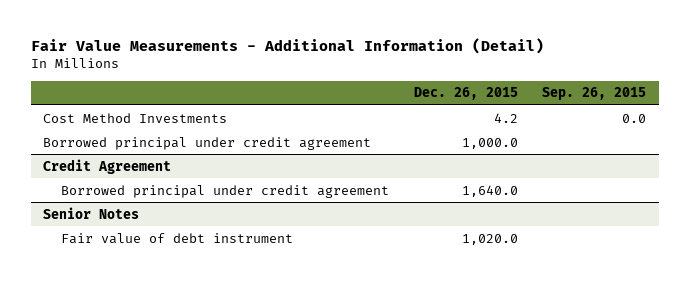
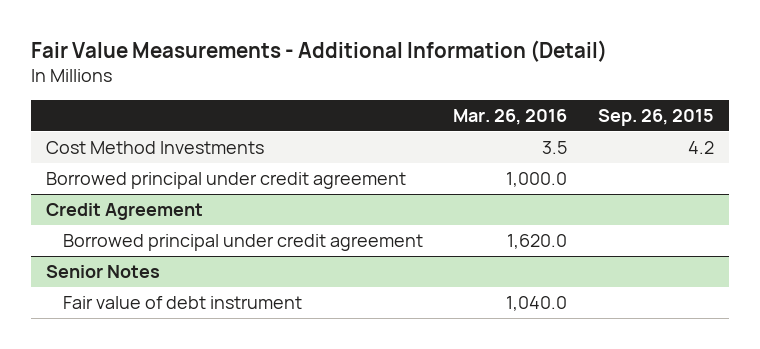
- | Dec. 26, 2015 | Sep. 26, 2015
+ | Mar. 26, 2016 | Sep. 26, 2015
- Cost Method Investments | 4.2 | 0.0
+ Cost Method Investments | 3.5 | 4.2

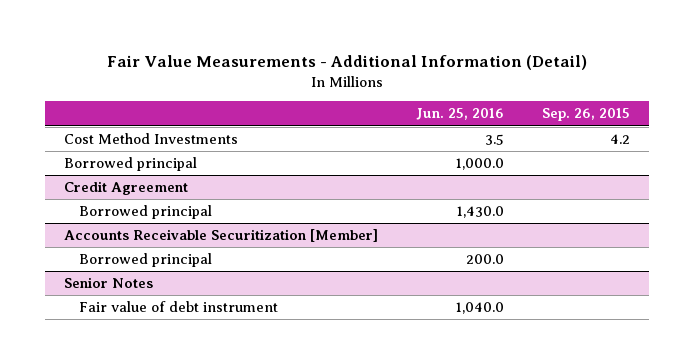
- | Mar. 26, 2016 | Sep. 26, 2015
+ | Jun. 25, 2016 | Sep. 26, 2015
- Borrowed principal under credit agreement | 1,000.0 |
+ Borrowed principal | 1,000.0 |
@ Credit Agreement
- Borrowed principal under credit agreement | 1,620.0 |
+ Borrowed principal | 1,430.0 |
+ Accounts Receivable Securitization [Member]
+ Borrowed principal | 200.0 |

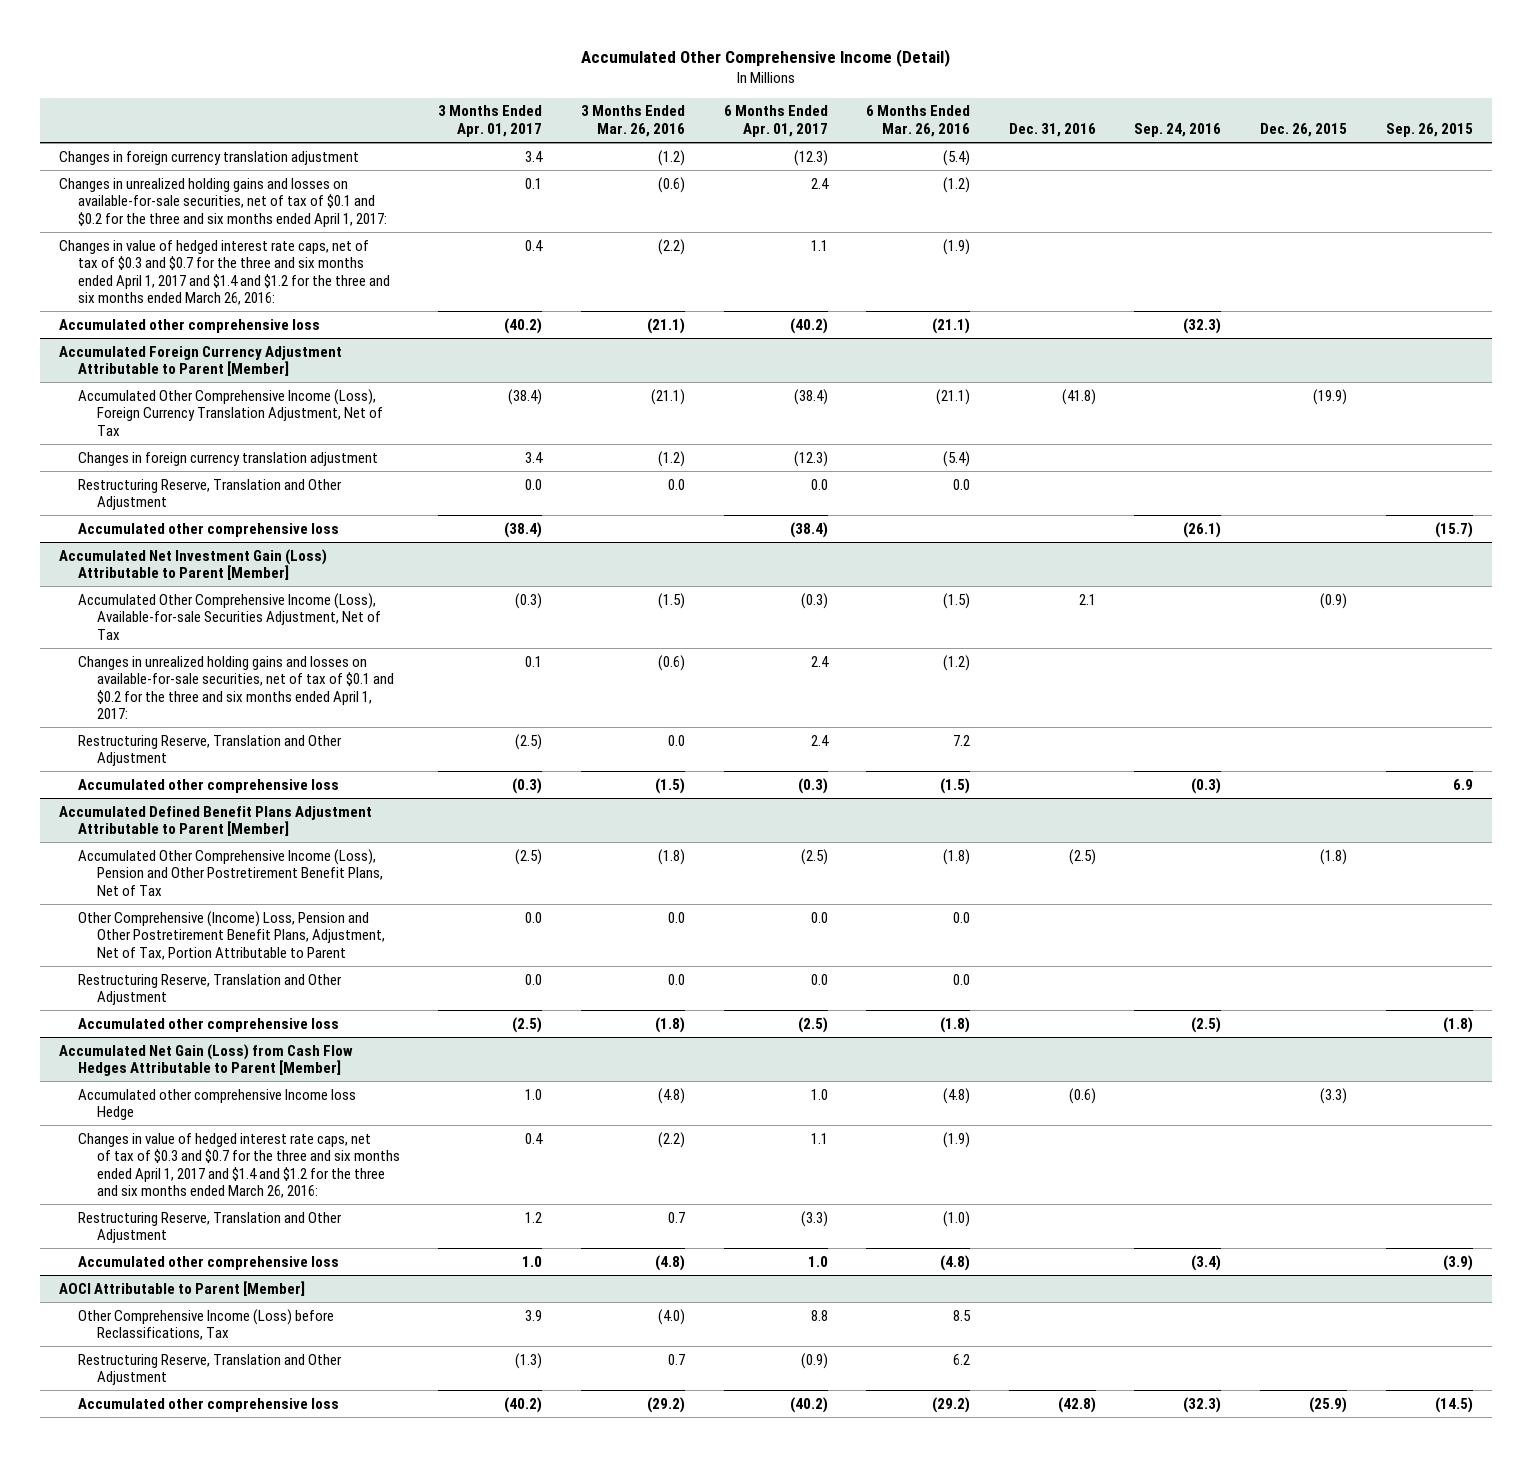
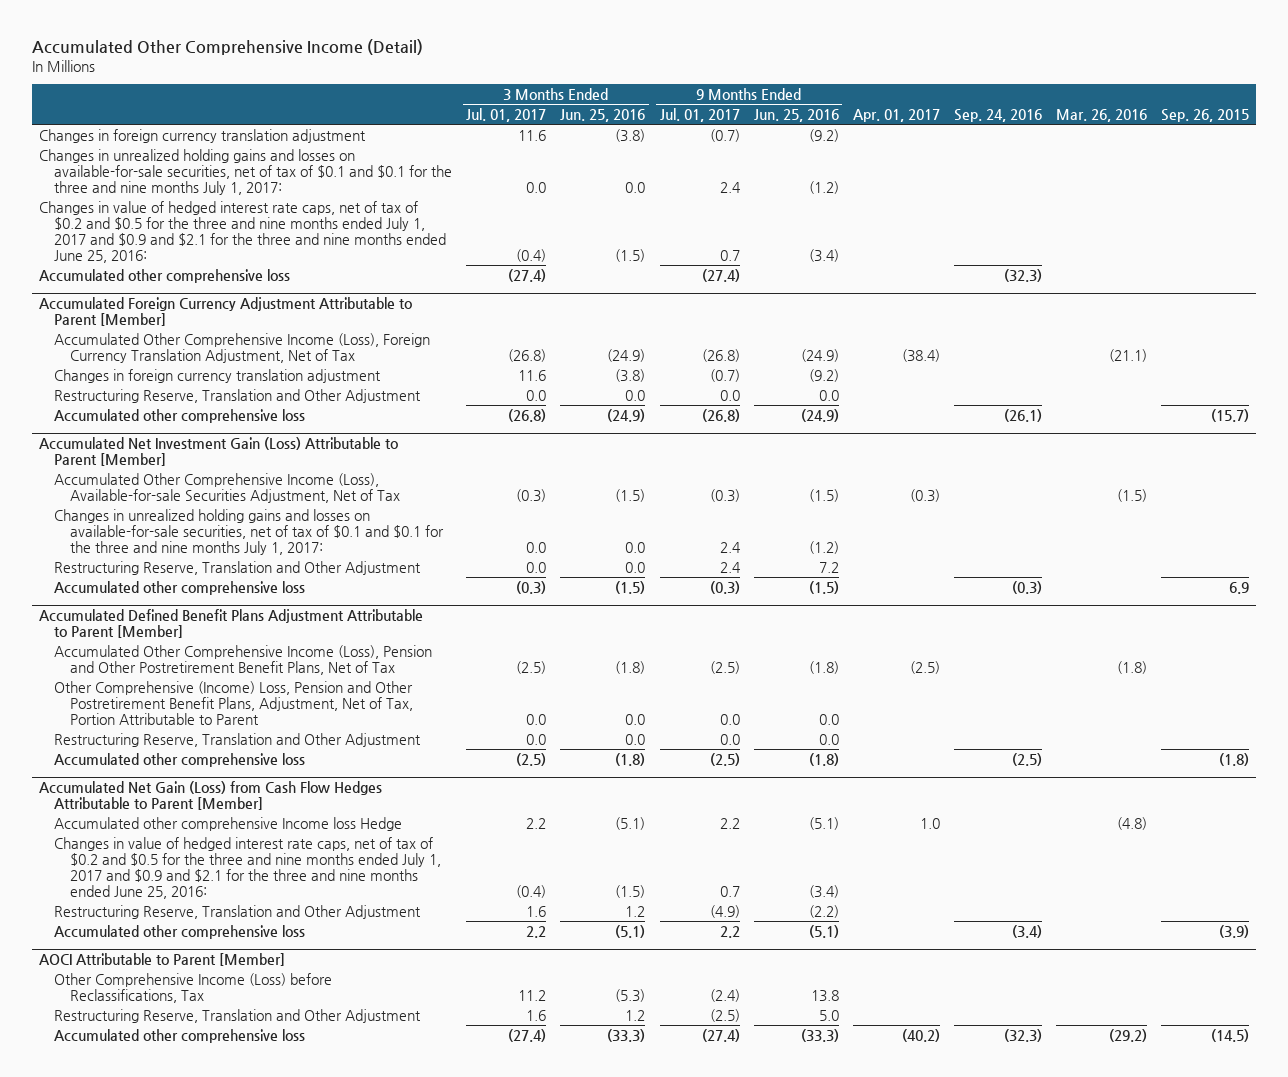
- | 3 Months Ended Apr. 01, 2017 | 3 Months Ended Mar. 26, 2016 | 6 Months Ended Apr. 01, 2017 | 6 Months Ended Mar. 26, 2016 | Dec. 31, 2016 | Sep. 24, 2016 | Dec. 26, 2015 | Sep. 26, 2015
+ | 3 Months Ended Jul. 01, 2017 | 3 Months Ended Jun. 25, 2016 | 9 Months Ended Jul. 01, 2017 | 9 Months Ended Jun. 25, 2016 | Apr. 01, 2017 | Sep. 24, 2016 | Mar. 26, 2016 | Sep. 26, 2015
- Changes in unrealized holding gains and losses on available-for-sale securities, net of tax of $0.1 and $0.2 for the three and six months ended April 1, 2017: | 0.1 | (0.6) | 2.4 | (1.2) | | | |
- Changes in value of hedged interest rate caps, net of tax of $0.3 and $0.7 for the three and six months ended April 1, 2017 and $1.4 and $1.2 for the three and six months ended March 26, 2016: | 0.4 | (2.2) | 1.1 | (1.9) | | | |
+ Changes in unrealized holding gains and losses on available-for-sale securities, net of tax of $0.1 and $0.1 for the three and nine months July 1, 2017: | 0.0 | 0.0 | 2.4 | (1.2) | | | |
+ Changes in value of hedged interest rate caps, net of tax of $0.2 and $0.5 for the three and nine months ended July 1, 2017 and $0.9 and $2.1 for the three and nine months ended June 25, 2016: | (0.4) | (1.5) | 0.7 | (3.4) | | | |
@ Accumulated Net Investment Gain (Loss) Attributable to Parent [Member]
- Changes in unrealized holding gains and losses on available-for-sale securities, net of tax of $0.1 and $0.2 for the three and six months ended April 1, 2017: | 0.1 | (0.6) | 2.4 | (1.2) | | | |
+ Changes in unrealized holding gains and losses on available-for-sale securities, net of tax of $0.1 and $0.1 for the three and nine months July 1, 2017: | 0.0 | 0.0 | 2.4 | (1.2) | | | |
@ Accumulated Net Gain (Loss) from Cash Flow Hedges Attributable to Parent [Member]
- Changes in value of hedged interest rate caps, net of tax of $0.3 and $0.7 for the three and six months ended April 1, 2017 and $1.4 and $1.2 for the three and six months ended March 26, 2016: | 0.4 | (2.2) | 1.1 | (1.9) | | | |
+ Changes in value of hedged interest rate caps, net of tax of $0.2 and $0.5 for the three and nine months ended July 1, 2017 and $0.9 and $2.1 for the three and nine months ended June 25, 2016: | (0.4) | (1.5) | 0.7 | (3.4) | | | |

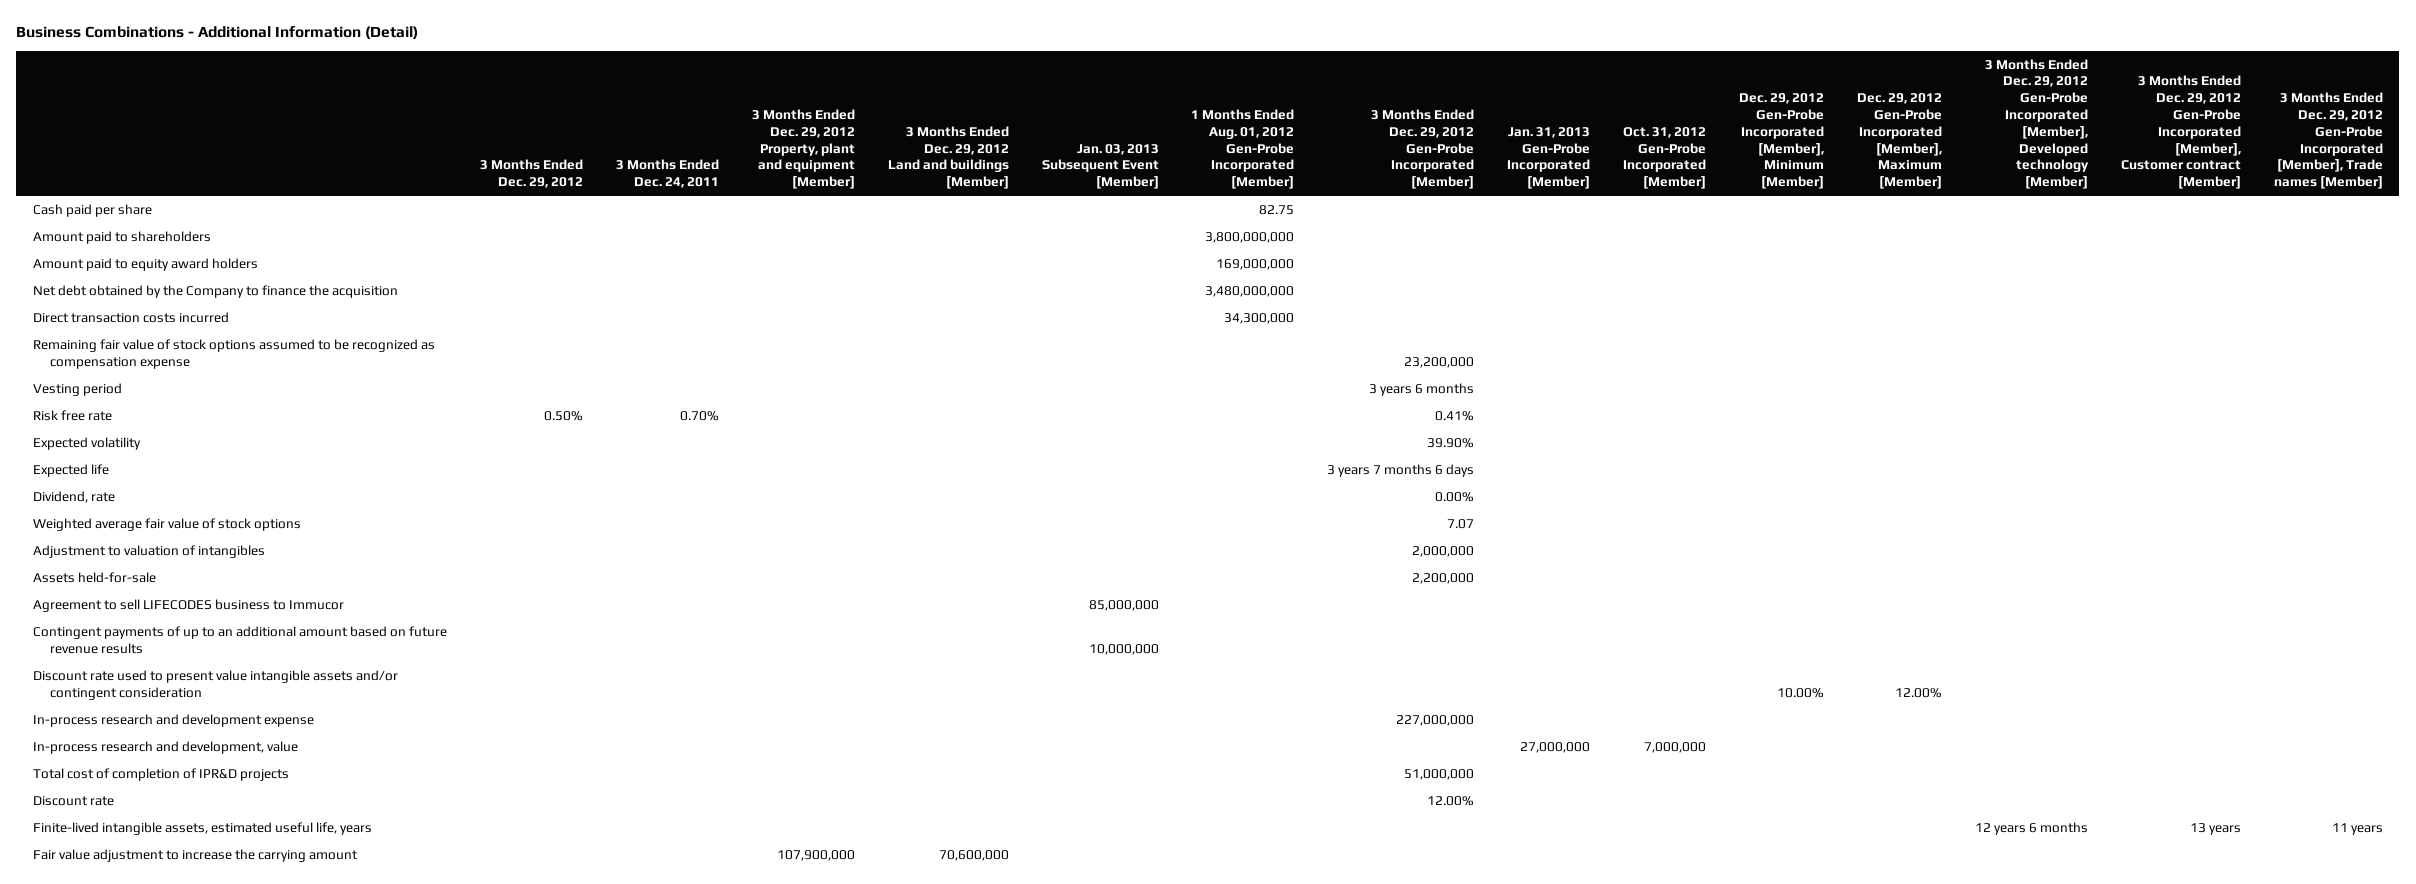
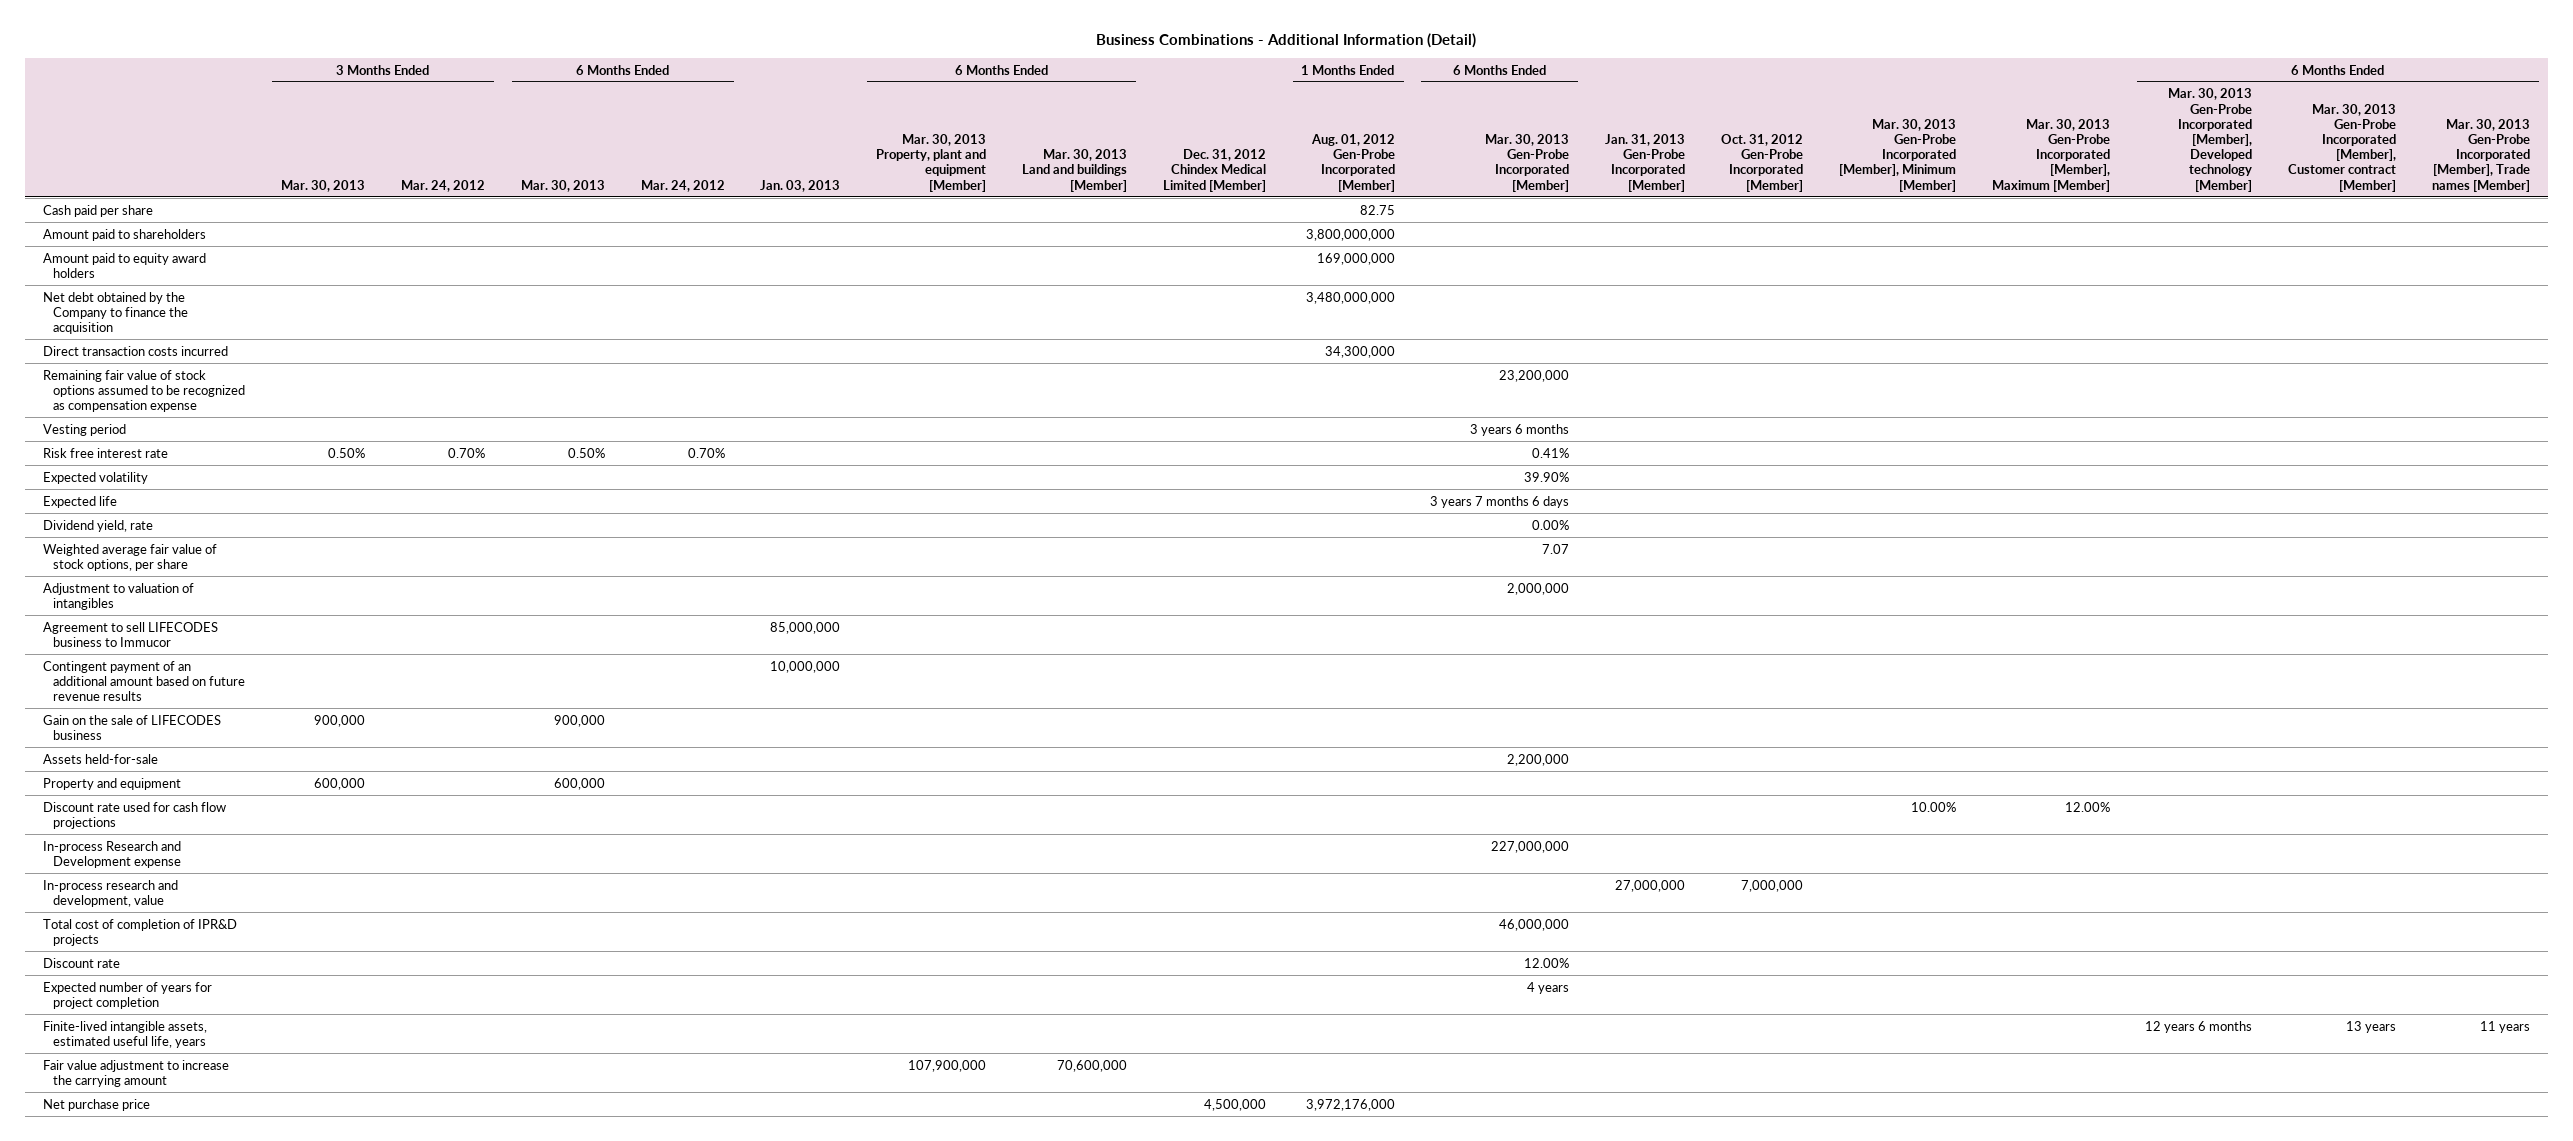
- | 3 Months Ended Dec. 29, 2012 | 3 Months Ended Dec. 24, 2011 | 3 Months Ended Dec. 29, 2012 Property, plant and equipment [Member] | 3 Months Ended Dec. 29, 2012 Land and buildings [Member] | Jan. 03, 2013 Subsequent Event [Member] | 1 Months Ended Aug. 01, 2012 Gen-Probe Incorporated [Member] | 3 Months Ended Dec. 29, 2012 Gen-Probe Incorporated [Member] | Jan. 31, 2013 Gen-Probe Incorporated [Member] | Oct. 31, 2012 Gen-Probe Incorporated [Member] | Dec. 29, 2012 Gen-Probe Incorporated [Member], Minimum [Member] | Dec. 29, 2012 Gen-Probe Incorporated [Member], Maximum [Member] | 3 Months Ended Dec. 29, 2012 Gen-Probe Incorporated [Member], Developed technology [Member] | 3 Months Ended Dec. 29, 2012 Gen-Probe Incorporated [Member], Customer contract [Member] | 3 Months Ended Dec. 29, 2012 Gen-Probe Incorporated [Member], Trade names [Member]
+ | 3 Months Ended Mar. 30, 2013 | 3 Months Ended Mar. 24, 2012 | 6 Months Ended Mar. 30, 2013 | 6 Months Ended Mar. 24, 2012 | Jan. 03, 2013 | 6 Months Ended Mar. 30, 2013 Property, plant and equipment [Member] | 6 Months Ended Mar. 30, 2013 Land and buildings [Member] | Dec. 31, 2012 Chindex Medical Limited [Member] | 1 Months Ended Aug. 01, 2012 Gen-Probe Incorporated [Member] | 6 Months Ended Mar. 30, 2013 Gen-Probe Incorporated [Member] | Jan. 31, 2013 Gen-Probe Incorporated [Member] | Oct. 31, 2012 Gen-Probe Incorporated [Member] | Mar. 30, 2013 Gen-Probe Incorporated [Member], Minimum [Member] | Mar. 30, 2013 Gen-Probe Incorporated [Member], Maximum [Member] | 6 Months Ended Mar. 30, 2013 Gen-Probe Incorporated [Member], Developed technology [Member] | 6 Months Ended Mar. 30, 2013 Gen-Probe Incorporated [Member], Customer contract [Member] | 6 Months Ended Mar. 30, 2013 Gen-Probe Incorporated [Member], Trade names [Member]
- Risk free rate | 0.50% | 0.70% | | | | | 0.41% | | | | | | |
+ Risk free interest rate | 0.50% | 0.70% | 0.50% | 0.70% | | | | | | 0.41% | | | | | | |
- Dividend, rate | | | | | | | 0.00% | | | | | | |
- Weighted average fair value of stock options | | | | | | | 7.07 | | | | | | |
+ Dividend yield, rate | | | | | | | | | | 0.00% | | | | | | |
+ Weighted average fair value of stock options, per share | | | | | | | | | | 7.07 | | | | | | |
- Contingent payments of up to an additional amount based on future revenue results | | | | | 10,000,000 | | | | | | | | |
- Discount rate used to present value intangible assets and/or contingent consideration | | | | | | | | | | 10.00% | 12.00% | | |
- In-process research and development expense | | | | | | | 227,000,000 | | | | | | |
+ Contingent payment of an additional amount based on future revenue results | | | | | 10,000,000 | | | | | | | | | | | |
+ Gain on the sale of LIFECODES business | 900,000 | | 900,000 | | | | | | | | | | | | | |
moved down: Assets held-for-sale | | | | | | | | | | 2,200,000 | | | | | | |
+ Property and equipment | 600,000 | | 600,000 | | | | | | | | | | | | | |
+ Discount rate used for cash flow projections | | | | | | | | | | | | | 10.00% | 12.00% | | |
+ In-process Research and Development expense | | | | | | | | | | 227,000,000 | | | | | | |
+ Expected number of years for project completion | | | | | | | | | | 4 years | | | | | | |
+ Net purchase price | | | | | | | | 4,500,000 | 3,972,176,000 | | | | | | | |

